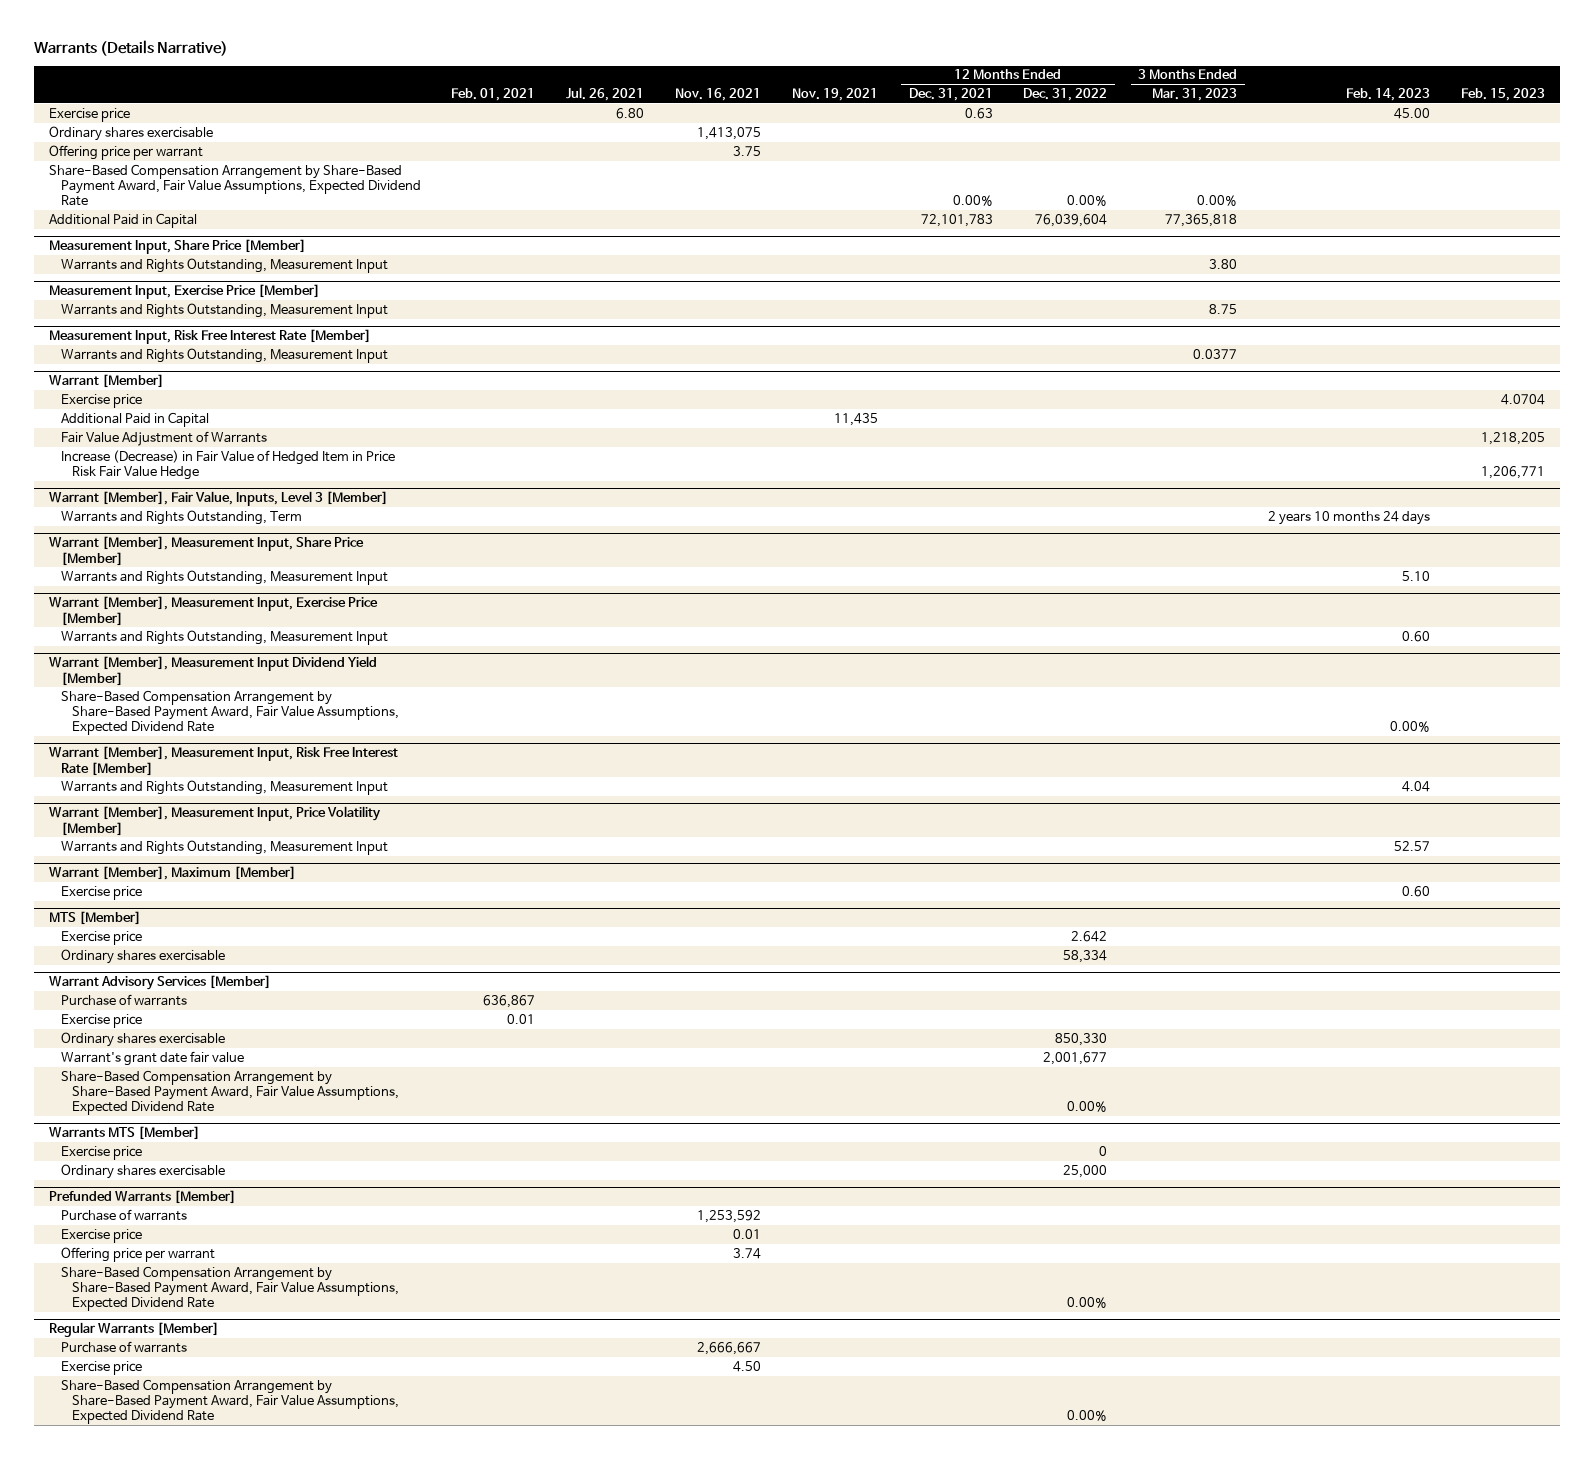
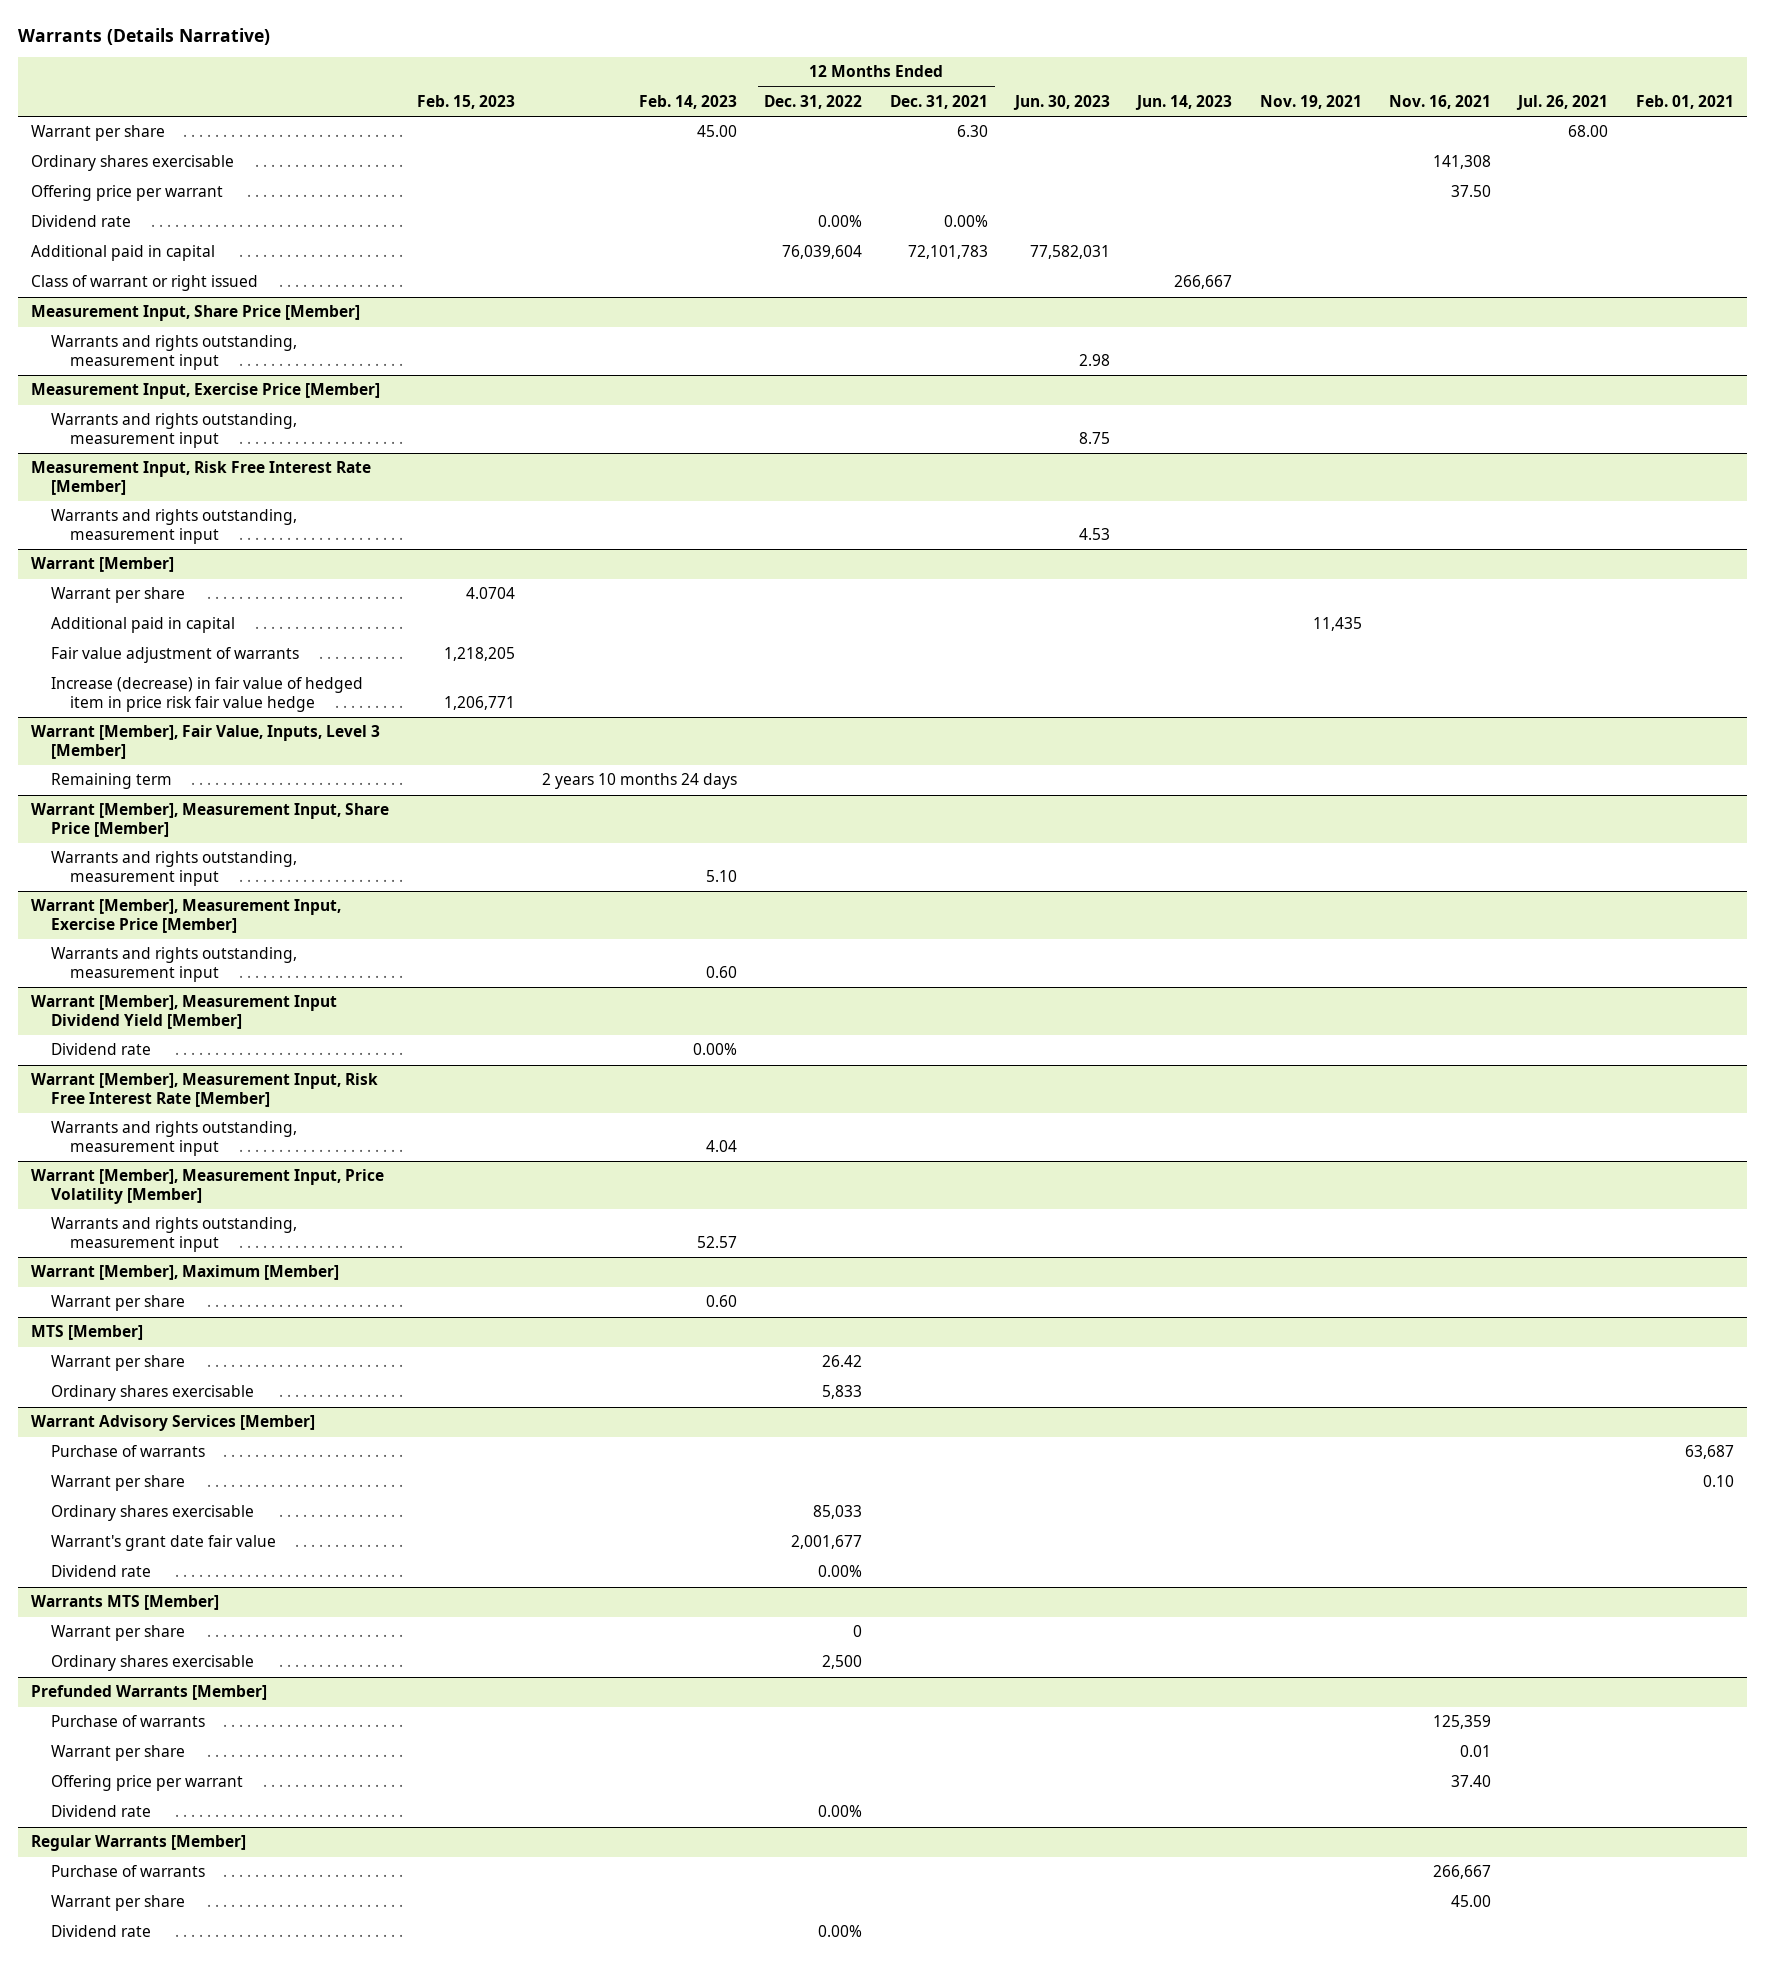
- | Feb. 01, 2021 | Jul. 26, 2021 | Nov. 16, 2021 | Nov. 19, 2021 | 12 Months Ended Dec. 31, 2021 | 12 Months Ended Dec. 31, 2022 | 3 Months Ended Mar. 31, 2023 | Feb. 14, 2023 | Feb. 15, 2023
+ | Feb. 15, 2023 | Feb. 14, 2023 | 12 Months Ended Dec. 31, 2022 | 12 Months Ended Dec. 31, 2021 | Jun. 30, 2023 | Jun. 14, 2023 | Nov. 19, 2021 | Nov. 16, 2021 | Jul. 26, 2021 | Feb. 01, 2021
- Exercise price | | 6.80 | | | 0.63 | | | 45.00 |
- Ordinary shares exercisable | | | 1,413,075 | | | | | |
- Offering price per warrant | | | 3.75 | | | | | |
- Share-Based Compensation Arrangement by Share-Based Payment Award, Fair Value Assumptions, Expected Dividend Rate | | | | | 0.00% | 0.00% | 0.00% | |
- Additional Paid in Capital | | | | | 72,101,783 | 76,039,604 | 77,365,818 | |
+ Warrant per share | | 45.00 | | 6.30 | | | | | 68.00 |
+ Ordinary shares exercisable | | | | | | | | 141,308 | |
+ Offering price per warrant | | | | | | | | 37.50 | |
+ Dividend rate | | | 0.00% | 0.00% | | | | | |
+ Additional paid in capital | | | 76,039,604 | 72,101,783 | 77,582,031 | | | | |
+ Class of warrant or right issued | | | | | | 266,667 | | | |
@ Measurement Input, Share Price [Member]
- Warrants and Rights Outstanding, Measurement Input | | | | | | | 3.80 | |
+ Warrants and rights outstanding, measurement input | | | | | 2.98 | | | | |
@ Measurement Input, Exercise Price [Member]
- Warrants and Rights Outstanding, Measurement Input | | | | | | | 8.75 | |
+ Warrants and rights outstanding, measurement input | | | | | 8.75 | | | | |
@ Measurement Input, Risk Free Interest Rate [Member]
- Warrants and Rights Outstanding, Measurement Input | | | | | | | 0.0377 | |
+ Warrants and rights outstanding, measurement input | | | | | 4.53 | | | | |
@ Warrant [Member]
- Exercise price | | | | | | | | | 4.0704
- Additional Paid in Capital | | | | 11,435 | | | | |
- Fair Value Adjustment of Warrants | | | | | | | | | 1,218,205
- Increase (Decrease) in Fair Value of Hedged Item in Price Risk Fair Value Hedge | | | | | | | | | 1,206,771
+ Warrant per share | 4.0704 | | | | | | | | |
+ Additional paid in capital | | | | | | | 11,435 | | |
+ Fair value adjustment of warrants | 1,218,205 | | | | | | | | |
+ Increase (decrease) in fair value of hedged item in price risk fair value hedge | 1,206,771 | | | | | | | | |
@ Warrant [Member], Fair Value, Inputs, Level 3 [Member]
- Warrants and Rights Outstanding, Term | | | | | | | | 2 years 10 months 24 days |
+ Remaining term | | 2 years 10 months 24 days | | | | | | | |
@ Warrant [Member], Measurement Input, Share Price [Member]
- Warrants and Rights Outstanding, Measurement Input | | | | | | | | 5.10 |
+ Warrants and rights outstanding, measurement input | | 5.10 | | | | | | | |
@ Warrant [Member], Measurement Input, Exercise Price [Member]
- Warrants and Rights Outstanding, Measurement Input | | | | | | | | 0.60 |
+ Warrants and rights outstanding, measurement input | | 0.60 | | | | | | | |
@ Warrant [Member], Measurement Input Dividend Yield [Member]
- Share-Based Compensation Arrangement by Share-Based Payment Award, Fair Value Assumptions, Expected Dividend Rate | | | | | | | | 0.00% |
+ Dividend rate | | 0.00% | | | | | | | |
@ Warrant [Member], Measurement Input, Risk Free Interest Rate [Member]
- Warrants and Rights Outstanding, Measurement Input | | | | | | | | 4.04 |
+ Warrants and rights outstanding, measurement input | | 4.04 | | | | | | | |
@ Warrant [Member], Measurement Input, Price Volatility [Member]
- Warrants and Rights Outstanding, Measurement Input | | | | | | | | 52.57 |
+ Warrants and rights outstanding, measurement input | | 52.57 | | | | | | | |
@ Warrant [Member], Maximum [Member]
- Exercise price | | | | | | | | 0.60 |
+ Warrant per share | | 0.60 | | | | | | | |
@ MTS [Member]
- Exercise price | | | | | | 2.642 | | |
- Ordinary shares exercisable | | | | | | 58,334 | | |
+ Warrant per share | | | 26.42 | | | | | | |
+ Ordinary shares exercisable | | | 5,833 | | | | | | |
@ Warrant Advisory Services [Member]
- Purchase of warrants | 636,867 | | | | | | | |
- Exercise price | 0.01 | | | | | | | |
- Ordinary shares exercisable | | | | | | 850,330 | | |
+ Purchase of warrants | | | | | | | | | | 63,687
+ Warrant per share | | | | | | | | | | 0.10
+ Ordinary shares exercisable | | | 85,033 | | | | | | |
- Share-Based Compensation Arrangement by Share-Based Payment Award, Fair Value Assumptions, Expected Dividend Rate | | | | | | 0.00% | | |
+ Dividend rate | | | 0.00% | | | | | | |
@ Warrants MTS [Member]
- Exercise price | | | | | | 0 | | |
- Ordinary shares exercisable | | | | | | 25,000 | | |
+ Warrant per share | | | 0 | | | | | | |
+ Ordinary shares exercisable | | | 2,500 | | | | | | |
@ Prefunded Warrants [Member]
- Purchase of warrants | | | 1,253,592 | | | | | |
- Exercise price | | | 0.01 | | | | | |
- Offering price per warrant | | | 3.74 | | | | | |
- Share-Based Compensation Arrangement by Share-Based Payment Award, Fair Value Assumptions, Expected Dividend Rate | | | | | | 0.00% | | |
+ Purchase of warrants | | | | | | | | 125,359 | |
+ Warrant per share | | | | | | | | 0.01 | |
+ Offering price per warrant | | | | | | | | 37.40 | |
+ Dividend rate | | | 0.00% | | | | | | |
@ Regular Warrants [Member]
- Purchase of warrants | | | 2,666,667 | | | | | |
- Exercise price | | | 4.50 | | | | | |
- Share-Based Compensation Arrangement by Share-Based Payment Award, Fair Value Assumptions, Expected Dividend Rate | | | | | | 0.00% | | |
+ Purchase of warrants | | | | | | | | 266,667 | |
+ Warrant per share | | | | | | | | 45.00 | |
+ Dividend rate | | | 0.00% | | | | | | |

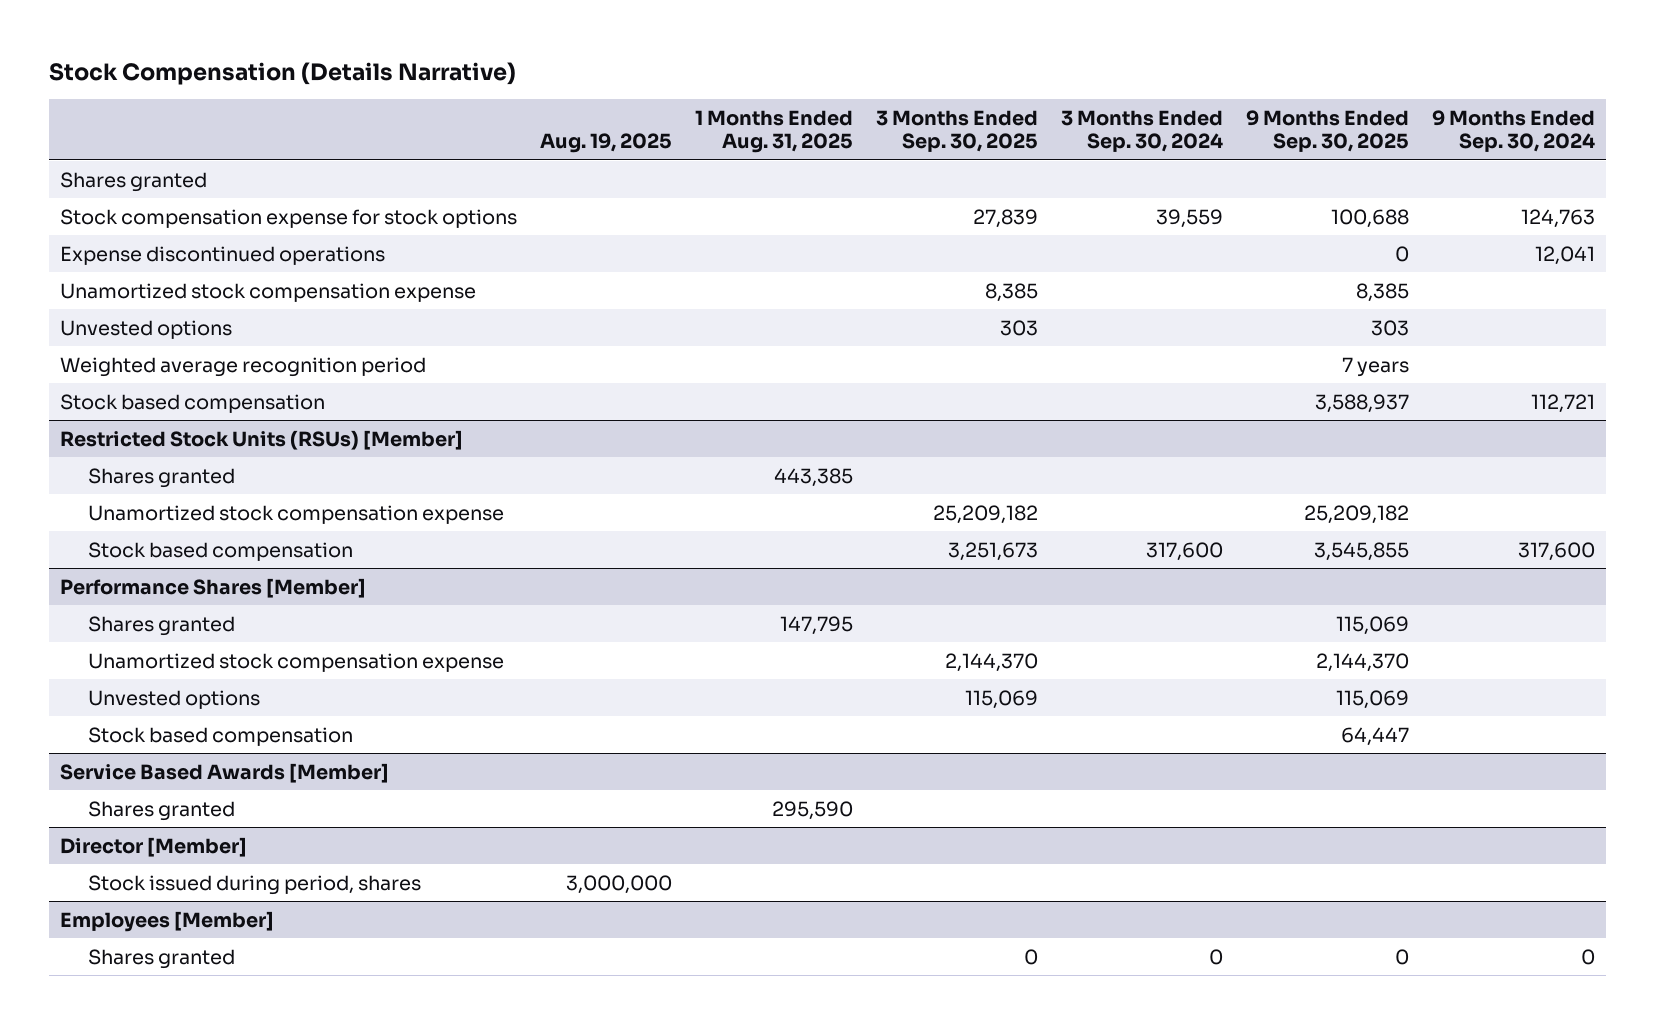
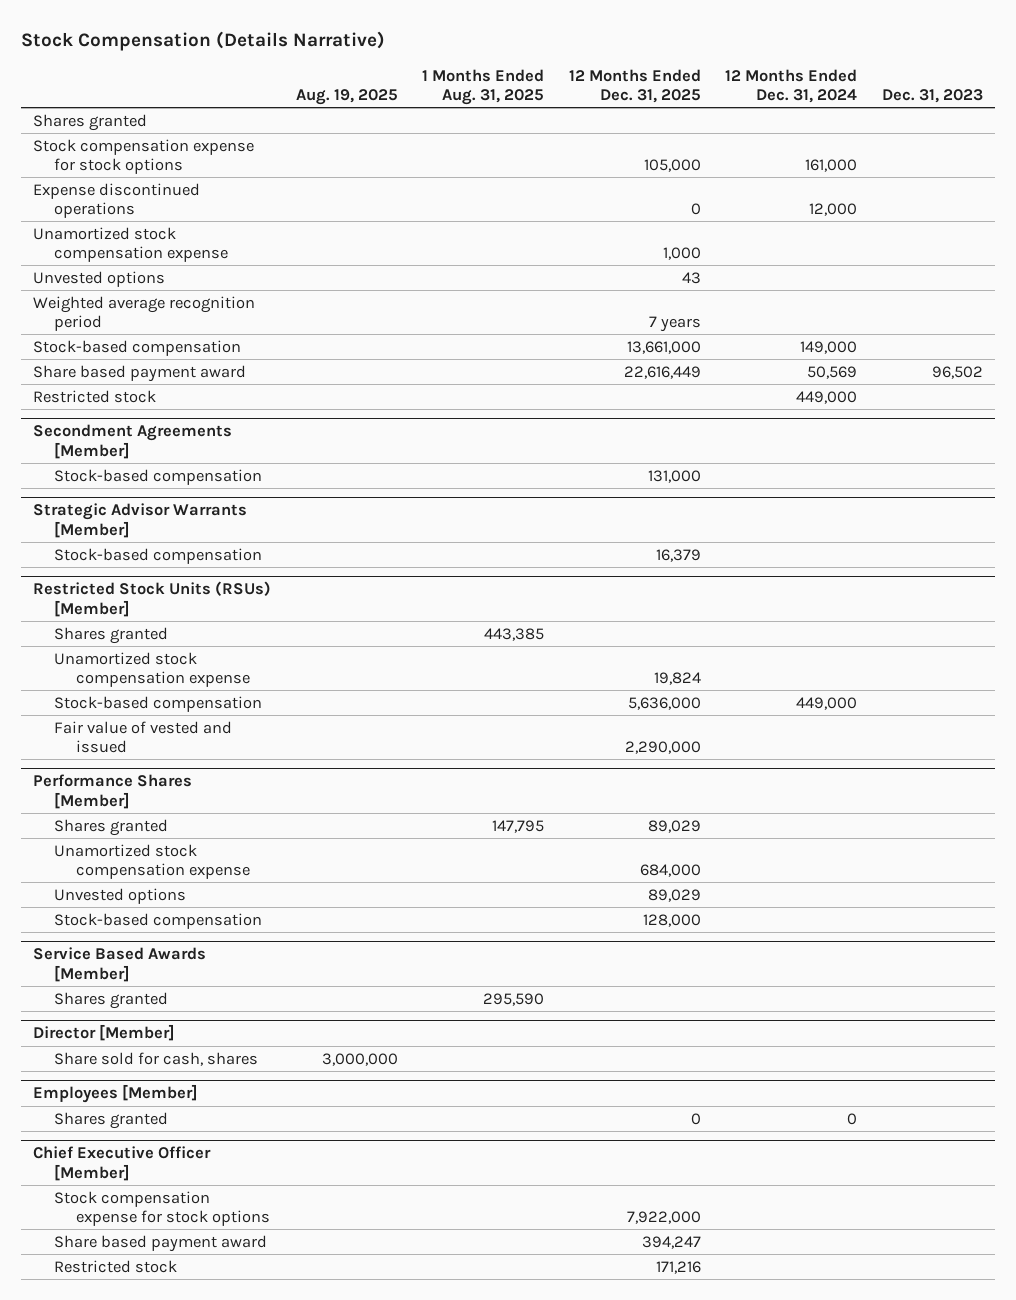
- | Aug. 19, 2025 | 1 Months Ended Aug. 31, 2025 | 3 Months Ended Sep. 30, 2025 | 3 Months Ended Sep. 30, 2024 | 9 Months Ended Sep. 30, 2025 | 9 Months Ended Sep. 30, 2024
+ | Aug. 19, 2025 | 1 Months Ended Aug. 31, 2025 | 12 Months Ended Dec. 31, 2025 | 12 Months Ended Dec. 31, 2024 | Dec. 31, 2023
- Stock based compensation | | | | | 3,588,937 | 112,721
+ Stock-based compensation | | | 13,661,000 | 149,000 |
+ Share based payment award | | | 22,616,449 | 50,569 | 96,502
+ Restricted stock | | | | 449,000 |
+ Secondment Agreements [Member]
+ Stock-based compensation | | | 131,000 | |
+ Strategic Advisor Warrants [Member]
+ Stock-based compensation | | | 16,379 | |
@ Restricted Stock Units (RSUs) [Member]
- Stock based compensation | | | 3,251,673 | 317,600 | 3,545,855 | 317,600
+ Stock-based compensation | | | 5,636,000 | 449,000 |
+ Fair value of vested and issued | | | 2,290,000 | |
@ Performance Shares [Member]
- Stock based compensation | | | | | 64,447 |
+ Stock-based compensation | | | 128,000 | |
@ Director [Member]
- Stock issued during period, shares | 3,000,000 | | | | |
+ Share sold for cash, shares | 3,000,000 | | | |
+ Chief Executive Officer [Member]
+ Stock compensation expense for stock options | | | 7,922,000 | |
+ Share based payment award | | | 394,247 | |
+ Restricted stock | | | 171,216 | |

